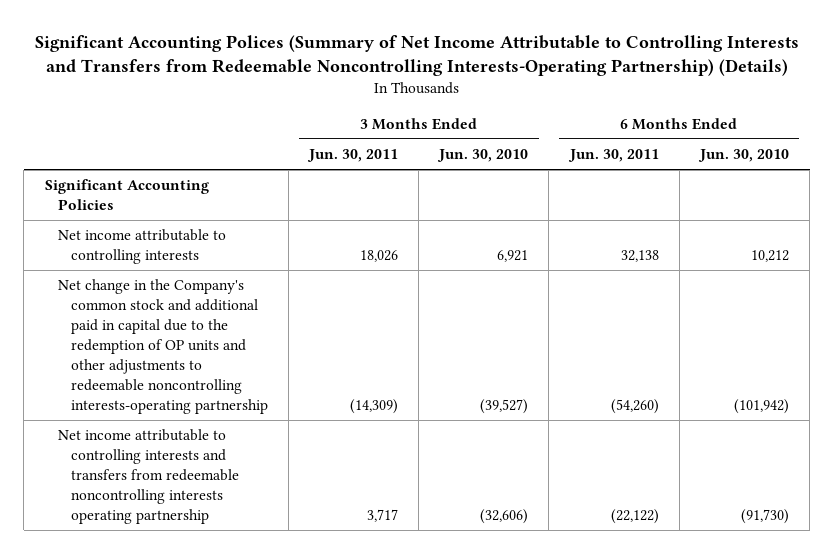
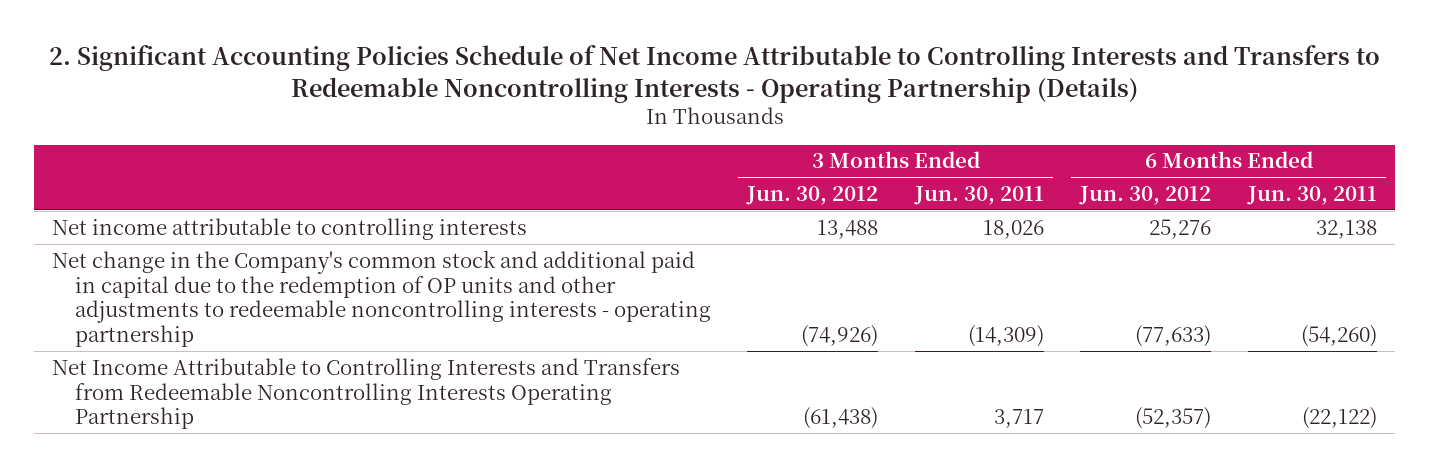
- Significant Accounting Polices (Summary of Net Income Attributable to Controlling Interests and Transfers from Redeemable Noncontrolling Interests-Operating Partnership) (Details)
+ 2. Significant Accounting Policies Schedule of Net Income Attributable to Controlling Interests and Transfers to Redeemable Noncontrolling Interests - Operating Partnership (Details)
- | 3 Months Ended Jun. 30, 2011 | 3 Months Ended Jun. 30, 2010 | 6 Months Ended Jun. 30, 2011 | 6 Months Ended Jun. 30, 2010
+ | 3 Months Ended Jun. 30, 2012 | 3 Months Ended Jun. 30, 2011 | 6 Months Ended Jun. 30, 2012 | 6 Months Ended Jun. 30, 2011
- Significant Accounting Policies
- Net change in the Company's common stock and additional paid in capital due to the redemption of OP units and other adjustments to redeemable noncontrolling interests-operating partnership | (14,309) | (39,527) | (54,260) | (101,942)
- Net income attributable to controlling interests and transfers from redeemable noncontrolling interests operating partnership | 3,717 | (32,606) | (22,122) | (91,730)
+ Net change in the Company's common stock and additional paid in capital due to the redemption of OP units and other adjustments to redeemable noncontrolling interests - operating partnership | (74,926) | (14,309) | (77,633) | (54,260)
+ Net Income Attributable to Controlling Interests and Transfers from Redeemable Noncontrolling Interests Operating Partnership | (61,438) | 3,717 | (52,357) | (22,122)

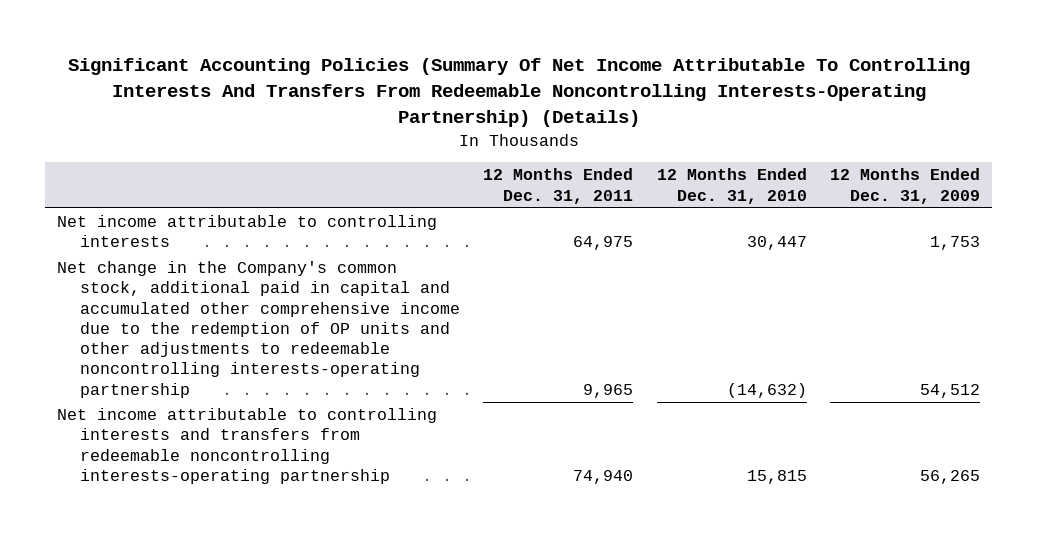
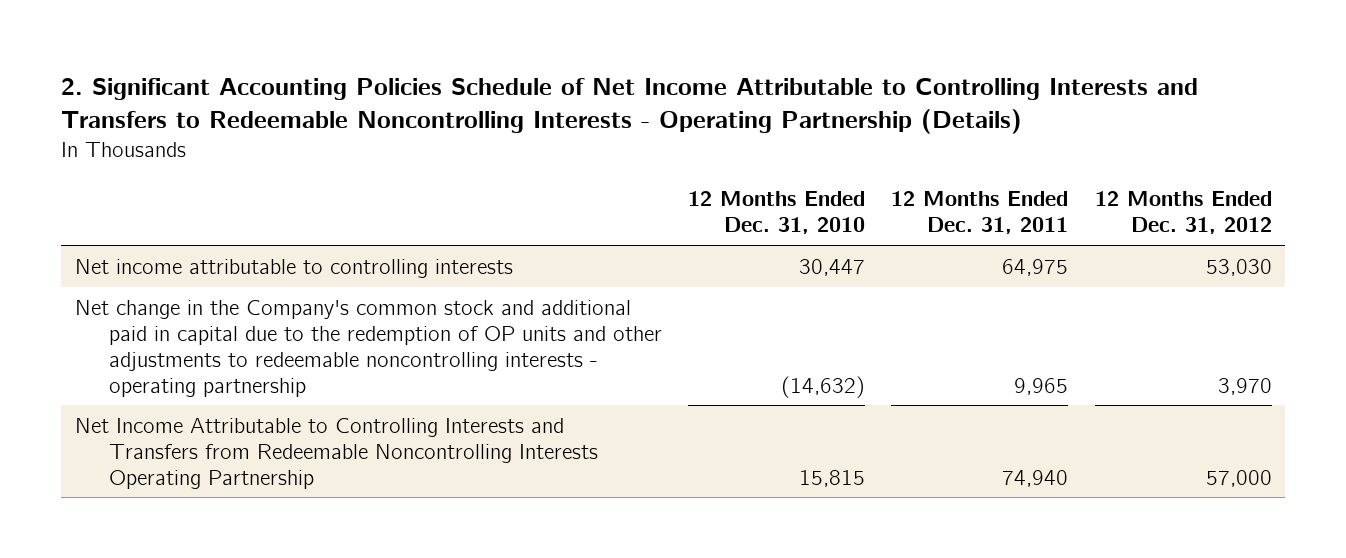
- Significant Accounting Policies (Summary Of Net Income Attributable To Controlling Interests And Transfers From Redeemable Noncontrolling Interests-Operating Partnership) (Details)
+ 2. Significant Accounting Policies Schedule of Net Income Attributable to Controlling Interests and Transfers to Redeemable Noncontrolling Interests - Operating Partnership (Details)
- | 12 Months Ended Dec. 31, 2011 | 12 Months Ended Dec. 31, 2010 | 12 Months Ended Dec. 31, 2009
+ | 12 Months Ended Dec. 31, 2010 | 12 Months Ended Dec. 31, 2011 | 12 Months Ended Dec. 31, 2012
- Net change in the Company's common stock, additional paid in capital and accumulated other comprehensive income due to the redemption of OP units and other adjustments to redeemable noncontrolling interests-operating partnership | 9,965 | (14,632) | 54,512
- Net income attributable to controlling interests and transfers from redeemable noncontrolling interests-operating partnership | 74,940 | 15,815 | 56,265
+ Net change in the Company's common stock and additional paid in capital due to the redemption of OP units and other adjustments to redeemable noncontrolling interests - operating partnership | (14,632) | 9,965 | 3,970
+ Net Income Attributable to Controlling Interests and Transfers from Redeemable Noncontrolling Interests Operating Partnership | 15,815 | 74,940 | 57,000

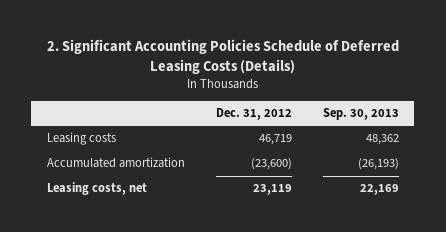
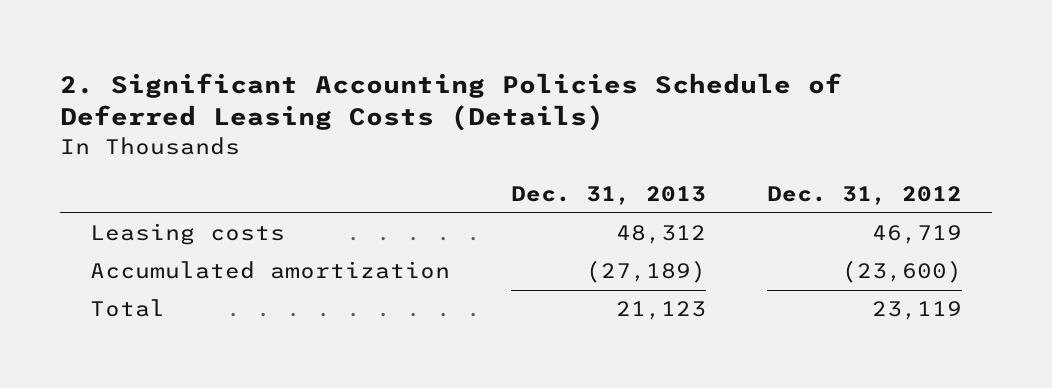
- | Dec. 31, 2012 | Sep. 30, 2013
+ | Dec. 31, 2013 | Dec. 31, 2012
- Leasing costs, net | 23,119 | 22,169
+ Total | 21,123 | 23,119

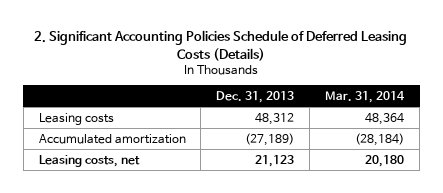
- | Dec. 31, 2013 | Dec. 31, 2012
+ | Dec. 31, 2013 | Mar. 31, 2014
- Total | 21,123 | 23,119
+ Leasing costs, net | 21,123 | 20,180

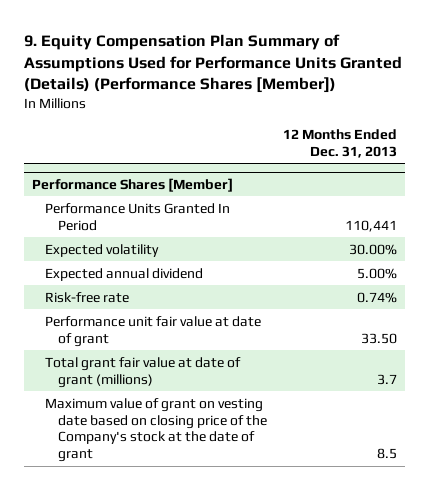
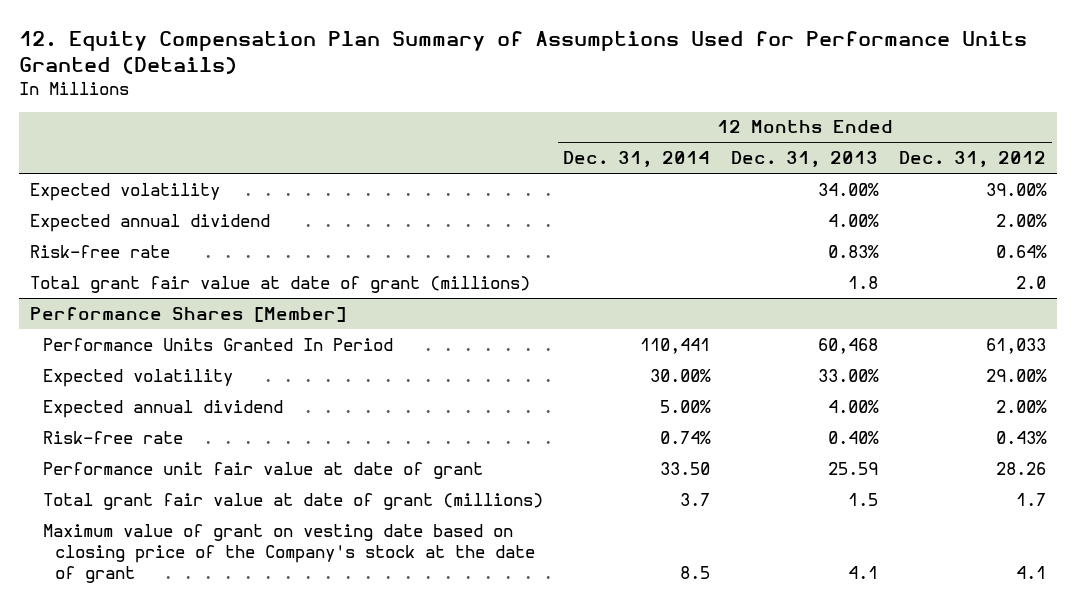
- 9. Equity Compensation Plan Summary of Assumptions Used for Performance Units Granted (Details) (Performance Shares [Member])
+ 12. Equity Compensation Plan Summary of Assumptions Used for Performance Units Granted (Details)
- | 12 Months Ended Dec. 31, 2013
+ | 12 Months Ended Dec. 31, 2014 | 12 Months Ended Dec. 31, 2013 | 12 Months Ended Dec. 31, 2012
+ Expected volatility | | 34.00% | 39.00%
+ Expected annual dividend | | 4.00% | 2.00%
+ Risk-free rate | | 0.83% | 0.64%
+ Total grant fair value at date of grant (millions) | | 1.8 | 2.0
@ Performance Shares [Member]
- Performance Units Granted In Period | 110,441
- Expected volatility | 30.00%
- Expected annual dividend | 5.00%
- Risk-free rate | 0.74%
- Performance unit fair value at date of grant | 33.50
- Total grant fair value at date of grant (millions) | 3.7
- Maximum value of grant on vesting date based on closing price of the Company's stock at the date of grant | 8.5
+ Performance Units Granted In Period | 110,441 | 60,468 | 61,033
+ Expected volatility | 30.00% | 33.00% | 29.00%
+ Expected annual dividend | 5.00% | 4.00% | 2.00%
+ Risk-free rate | 0.74% | 0.40% | 0.43%
+ Performance unit fair value at date of grant | 33.50 | 25.59 | 28.26
+ Total grant fair value at date of grant (millions) | 3.7 | 1.5 | 1.7
+ Maximum value of grant on vesting date based on closing price of the Company's stock at the date of grant | 8.5 | 4.1 | 4.1

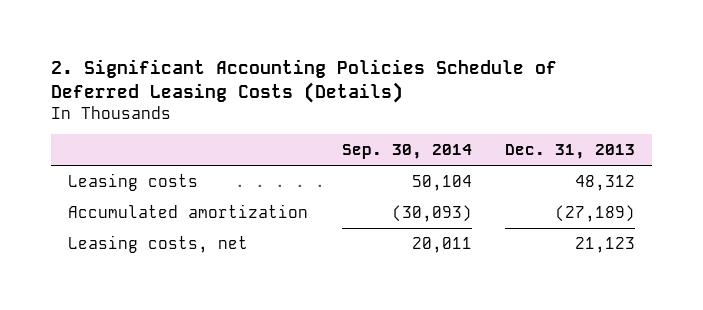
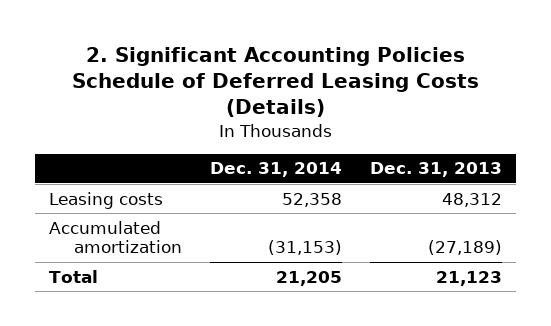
- | Sep. 30, 2014 | Dec. 31, 2013
+ | Dec. 31, 2014 | Dec. 31, 2013
- Leasing costs, net | 20,011 | 21,123
+ Total | 21,205 | 21,123

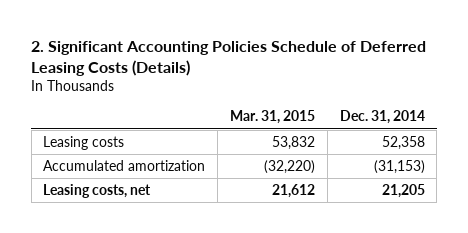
- | Dec. 31, 2014 | Dec. 31, 2013
+ | Mar. 31, 2015 | Dec. 31, 2014
- Total | 21,205 | 21,123
+ Leasing costs, net | 21,612 | 21,205

